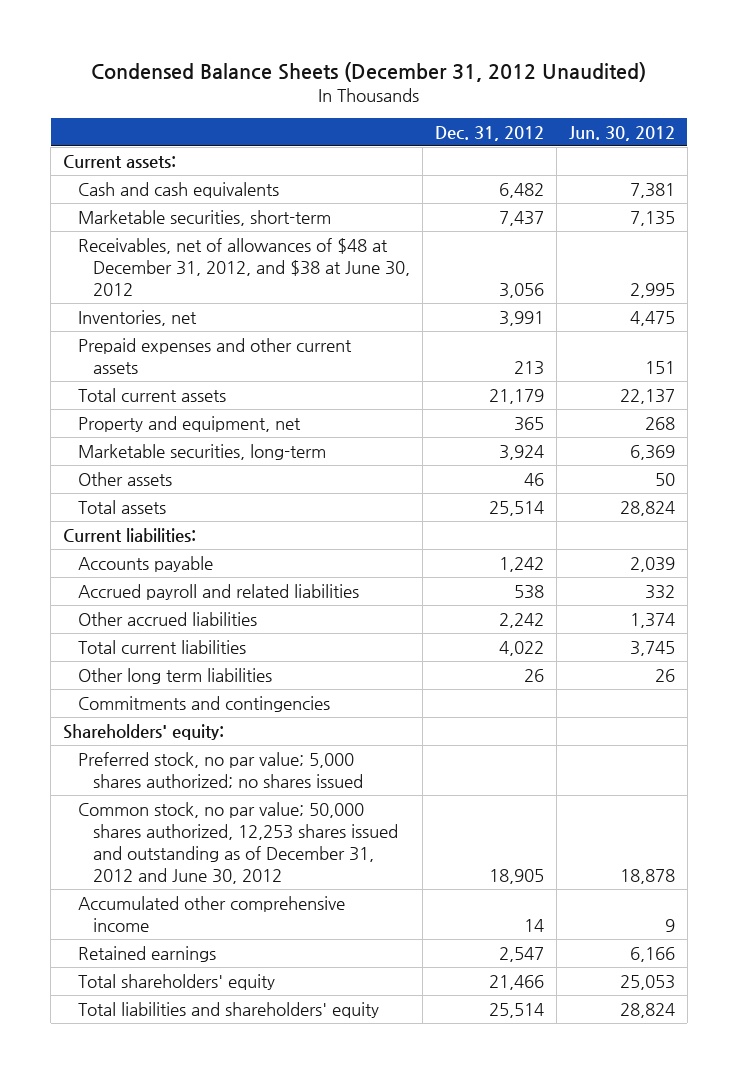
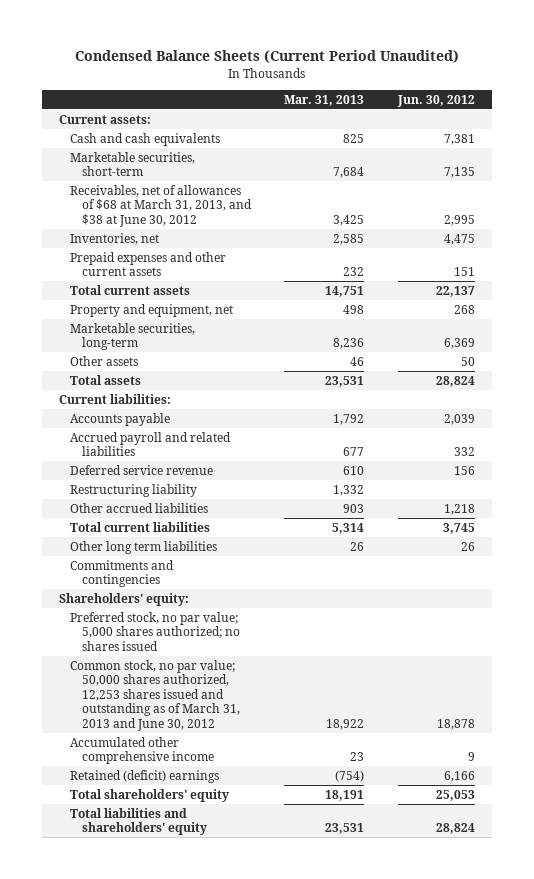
- Condensed Balance Sheets (December 31, 2012 Unaudited)
+ Condensed Balance Sheets (Current Period Unaudited)
- | Dec. 31, 2012 | Jun. 30, 2012
+ | Mar. 31, 2013 | Jun. 30, 2012
- Receivables, net of allowances of $48 at December 31, 2012, and $38 at June 30, 2012 | 3,056 | 2,995
+ Receivables, net of allowances of $68 at March 31, 2013, and $38 at June 30, 2012 | 3,425 | 2,995
- Other accrued liabilities | 2,242 | 1,374
+ Deferred service revenue | 610 | 156
+ Restructuring liability | 1,332 |
+ Other accrued liabilities | 903 | 1,218
- Common stock, no par value; 50,000 shares authorized, 12,253 shares issued and outstanding as of December 31, 2012 and June 30, 2012 | 18,905 | 18,878
+ Common stock, no par value; 50,000 shares authorized, 12,253 shares issued and outstanding as of March 31, 2013 and June 30, 2012 | 18,922 | 18,878
- Retained earnings | 2,547 | 6,166
+ Retained (deficit) earnings | (754) | 6,166

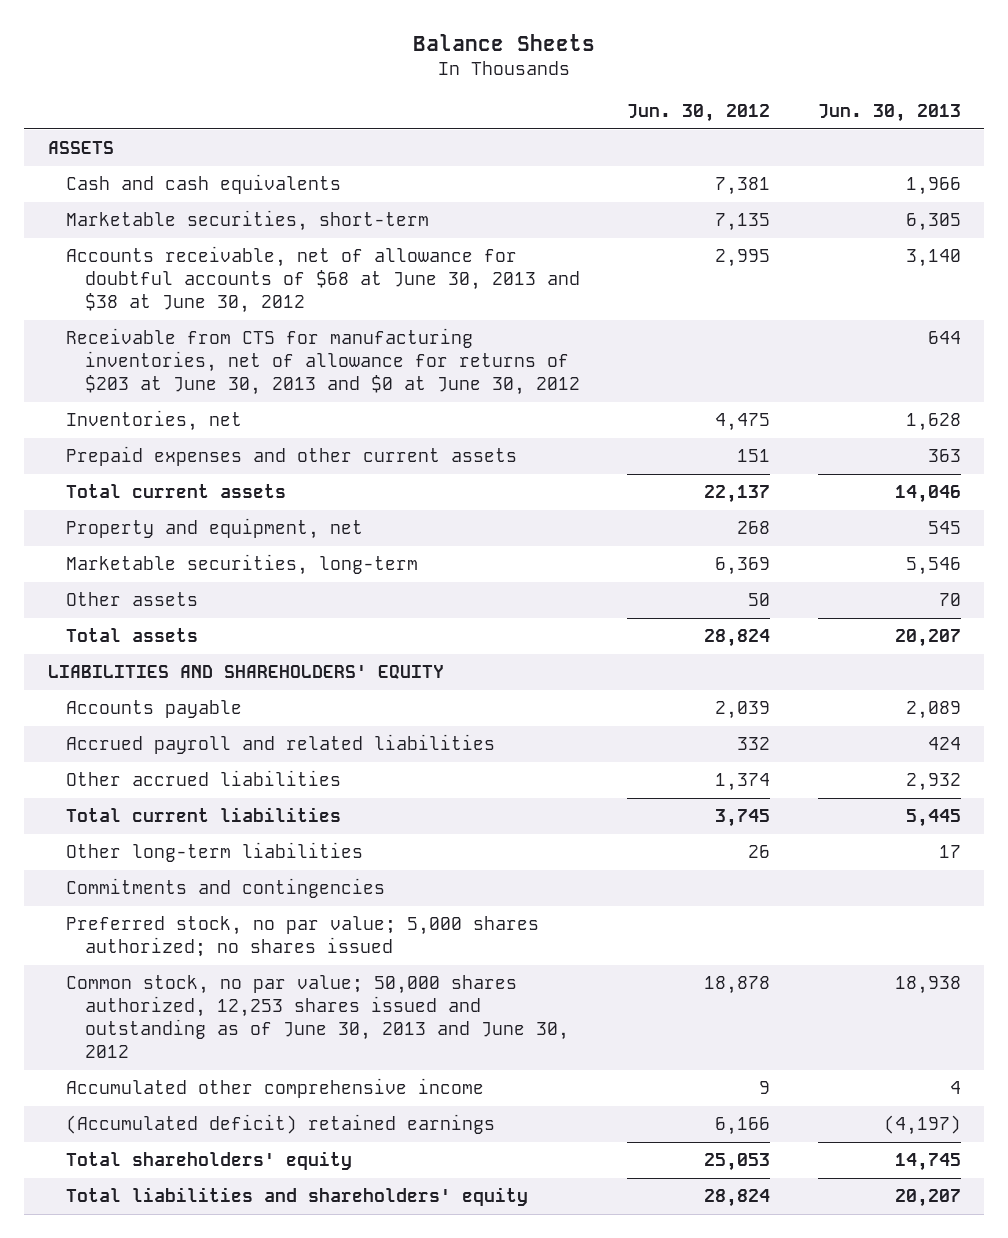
- Condensed Balance Sheets (Current Period Unaudited)
+ Balance Sheets
- | Mar. 31, 2013 | Jun. 30, 2012
+ | Jun. 30, 2012 | Jun. 30, 2013
- Current assets:
+ ASSETS
- Receivables, net of allowances of $68 at March 31, 2013, and $38 at June 30, 2012 | 3,425 | 2,995
+ Accounts receivable, net of allowance for doubtful accounts of $68 at June 30, 2013 and $38 at June 30, 2012 | 2,995 | 3,140
+ Receivable from CTS for manufacturing inventories, net of allowance for returns of $203 at June 30, 2013 and $0 at June 30, 2012 | | 644
- Current liabilities:
+ LIABILITIES AND SHAREHOLDERS' EQUITY
- Deferred service revenue | 610 | 156
- Restructuring liability | 1,332 |
- Other accrued liabilities | 903 | 1,218
+ Other accrued liabilities | 1,374 | 2,932
- Other long term liabilities | 26 | 26
+ Other long-term liabilities | 26 | 17
- Shareholders' equity:
- Common stock, no par value; 50,000 shares authorized, 12,253 shares issued and outstanding as of March 31, 2013 and June 30, 2012 | 18,922 | 18,878
+ Common stock, no par value; 50,000 shares authorized, 12,253 shares issued and outstanding as of June 30, 2013 and June 30, 2012 | 18,878 | 18,938
- Retained (deficit) earnings | (754) | 6,166
+ (Accumulated deficit) retained earnings | 6,166 | (4,197)

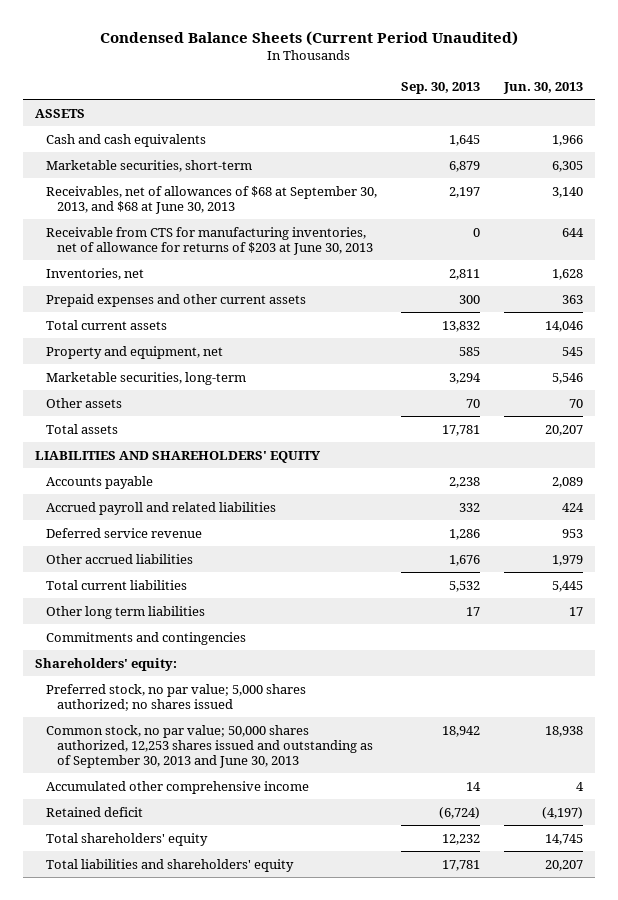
- Balance Sheets
+ Condensed Balance Sheets (Current Period Unaudited)
- | Jun. 30, 2012 | Jun. 30, 2013
+ | Sep. 30, 2013 | Jun. 30, 2013
- Accounts receivable, net of allowance for doubtful accounts of $68 at June 30, 2013 and $38 at June 30, 2012 | 2,995 | 3,140
- Receivable from CTS for manufacturing inventories, net of allowance for returns of $203 at June 30, 2013 and $0 at June 30, 2012 | | 644
+ Receivables, net of allowances of $68 at September 30, 2013, and $68 at June 30, 2013 | 2,197 | 3,140
+ Receivable from CTS for manufacturing inventories, net of allowance for returns of $203 at June 30, 2013 | 0 | 644
- Other accrued liabilities | 1,374 | 2,932
+ Deferred service revenue | 1,286 | 953
+ Other accrued liabilities | 1,676 | 1,979
- Other long-term liabilities | 26 | 17
+ Other long term liabilities | 17 | 17
+ Shareholders' equity:
- Common stock, no par value; 50,000 shares authorized, 12,253 shares issued and outstanding as of June 30, 2013 and June 30, 2012 | 18,878 | 18,938
+ Common stock, no par value; 50,000 shares authorized, 12,253 shares issued and outstanding as of September 30, 2013 and June 30, 2013 | 18,942 | 18,938
- (Accumulated deficit) retained earnings | 6,166 | (4,197)
+ Retained deficit | (6,724) | (4,197)

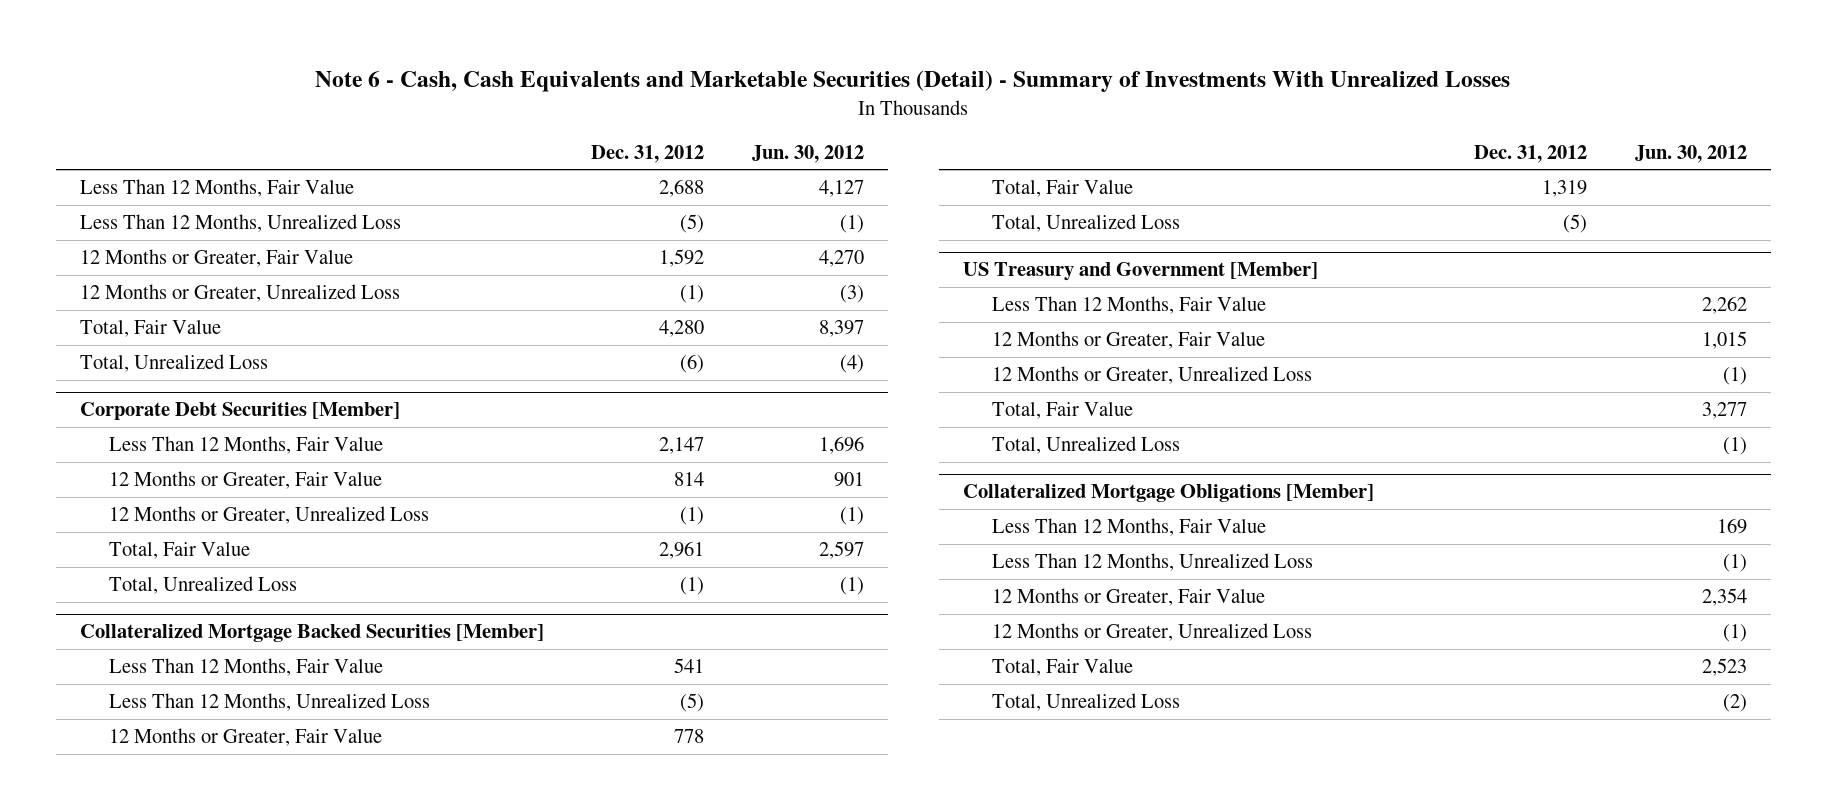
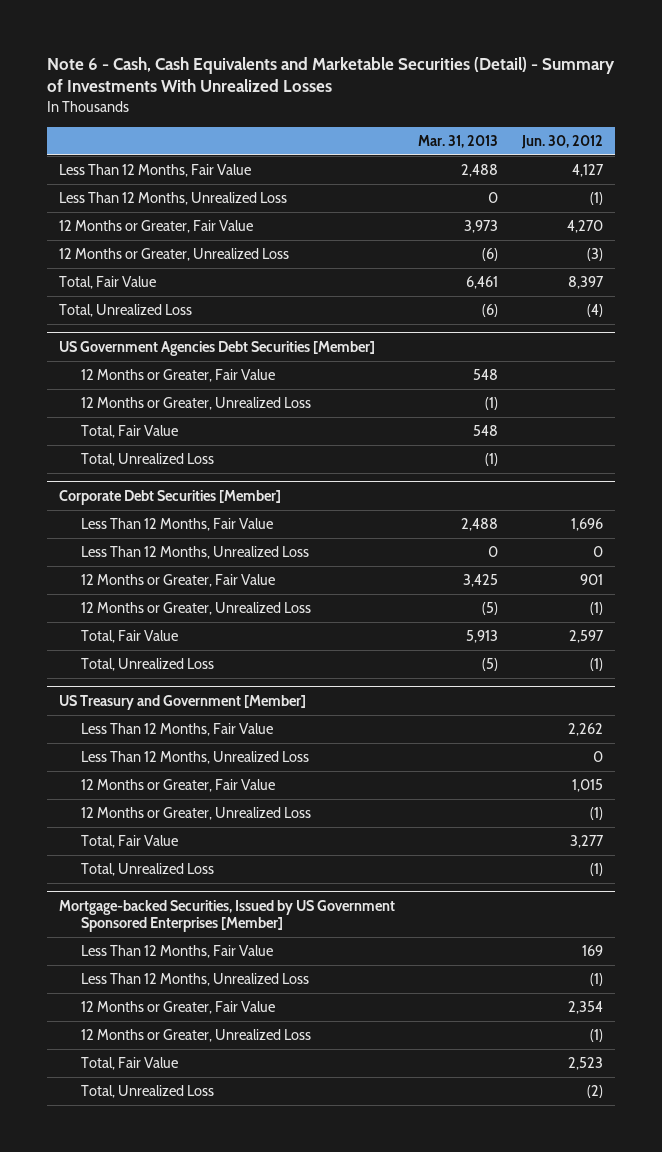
- | Dec. 31, 2012 | Jun. 30, 2012
+ | Mar. 31, 2013 | Jun. 30, 2012
+ US Government Agencies Debt Securities [Member]
+ 12 Months or Greater, Fair Value | 548 |
+ 12 Months or Greater, Unrealized Loss | (1) |
+ Total, Fair Value | 548 |
+ Total, Unrealized Loss | (1) |
@ Corporate Debt Securities [Member]
+ Less Than 12 Months, Unrealized Loss | 0 | 0
- Collateralized Mortgage Backed Securities [Member]
- Less Than 12 Months, Fair Value | 541 |
- Less Than 12 Months, Unrealized Loss | (5) |
- 12 Months or Greater, Fair Value | 778 |
- Total, Fair Value | 1,319 |
- Total, Unrealized Loss | (5) |
@ US Treasury and Government [Member]
+ Less Than 12 Months, Unrealized Loss | | 0
- Collateralized Mortgage Obligations [Member]
+ Mortgage-backed Securities, Issued by US Government Sponsored Enterprises [Member]

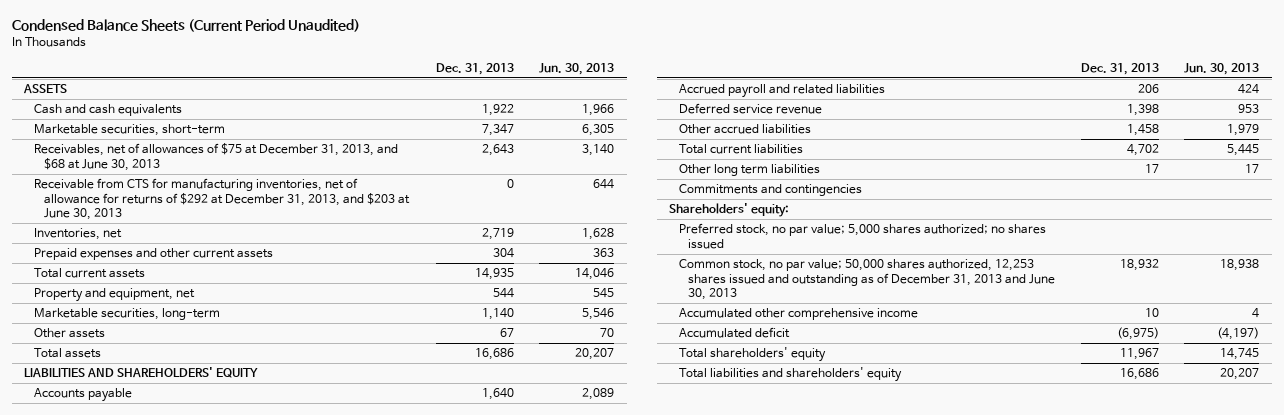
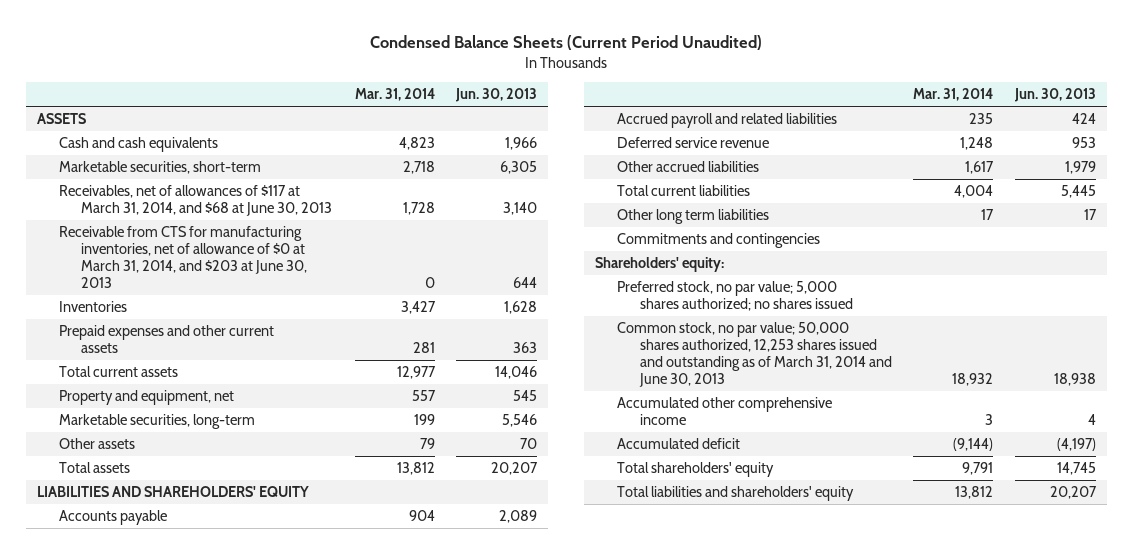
- | Dec. 31, 2013 | Jun. 30, 2013
+ | Mar. 31, 2014 | Jun. 30, 2013
- Receivables, net of allowances of $75 at December 31, 2013, and $68 at June 30, 2013 | 2,643 | 3,140
- Receivable from CTS for manufacturing inventories, net of allowance for returns of $292 at December 31, 2013, and $203 at June 30, 2013 | 0 | 644
- Inventories, net | 2,719 | 1,628
+ Receivables, net of allowances of $117 at March 31, 2014, and $68 at June 30, 2013 | 1,728 | 3,140
+ Receivable from CTS for manufacturing inventories, net of allowance of $0 at March 31, 2014, and $203 at June 30, 2013 | 0 | 644
+ Inventories | 3,427 | 1,628
- Common stock, no par value; 50,000 shares authorized, 12,253 shares issued and outstanding as of December 31, 2013 and June 30, 2013 | 18,932 | 18,938
+ Common stock, no par value; 50,000 shares authorized, 12,253 shares issued and outstanding as of March 31, 2014 and June 30, 2013 | 18,932 | 18,938

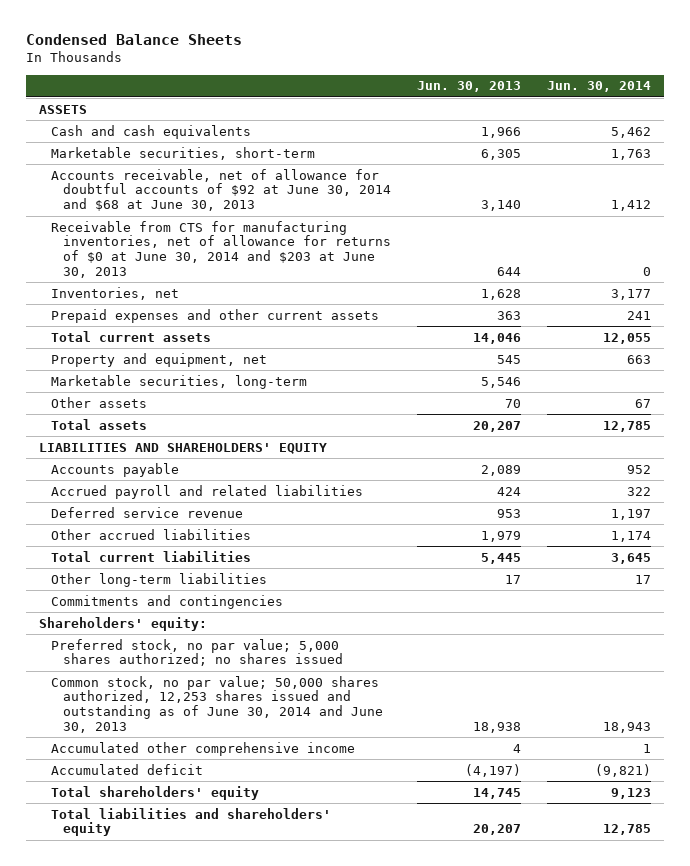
- Condensed Balance Sheets (Current Period Unaudited)
+ Condensed Balance Sheets
- | Mar. 31, 2014 | Jun. 30, 2013
+ | Jun. 30, 2013 | Jun. 30, 2014
- Receivables, net of allowances of $117 at March 31, 2014, and $68 at June 30, 2013 | 1,728 | 3,140
- Receivable from CTS for manufacturing inventories, net of allowance of $0 at March 31, 2014, and $203 at June 30, 2013 | 0 | 644
- Inventories | 3,427 | 1,628
+ Accounts receivable, net of allowance for doubtful accounts of $92 at June 30, 2014 and $68 at June 30, 2013 | 3,140 | 1,412
+ Receivable from CTS for manufacturing inventories, net of allowance for returns of $0 at June 30, 2014 and $203 at June 30, 2013 | 644 | 0
+ Inventories, net | 1,628 | 3,177
- Other long term liabilities | 17 | 17
+ Other long-term liabilities | 17 | 17
- Common stock, no par value; 50,000 shares authorized, 12,253 shares issued and outstanding as of March 31, 2014 and June 30, 2013 | 18,932 | 18,938
+ Common stock, no par value; 50,000 shares authorized, 12,253 shares issued and outstanding as of June 30, 2014 and June 30, 2013 | 18,938 | 18,943

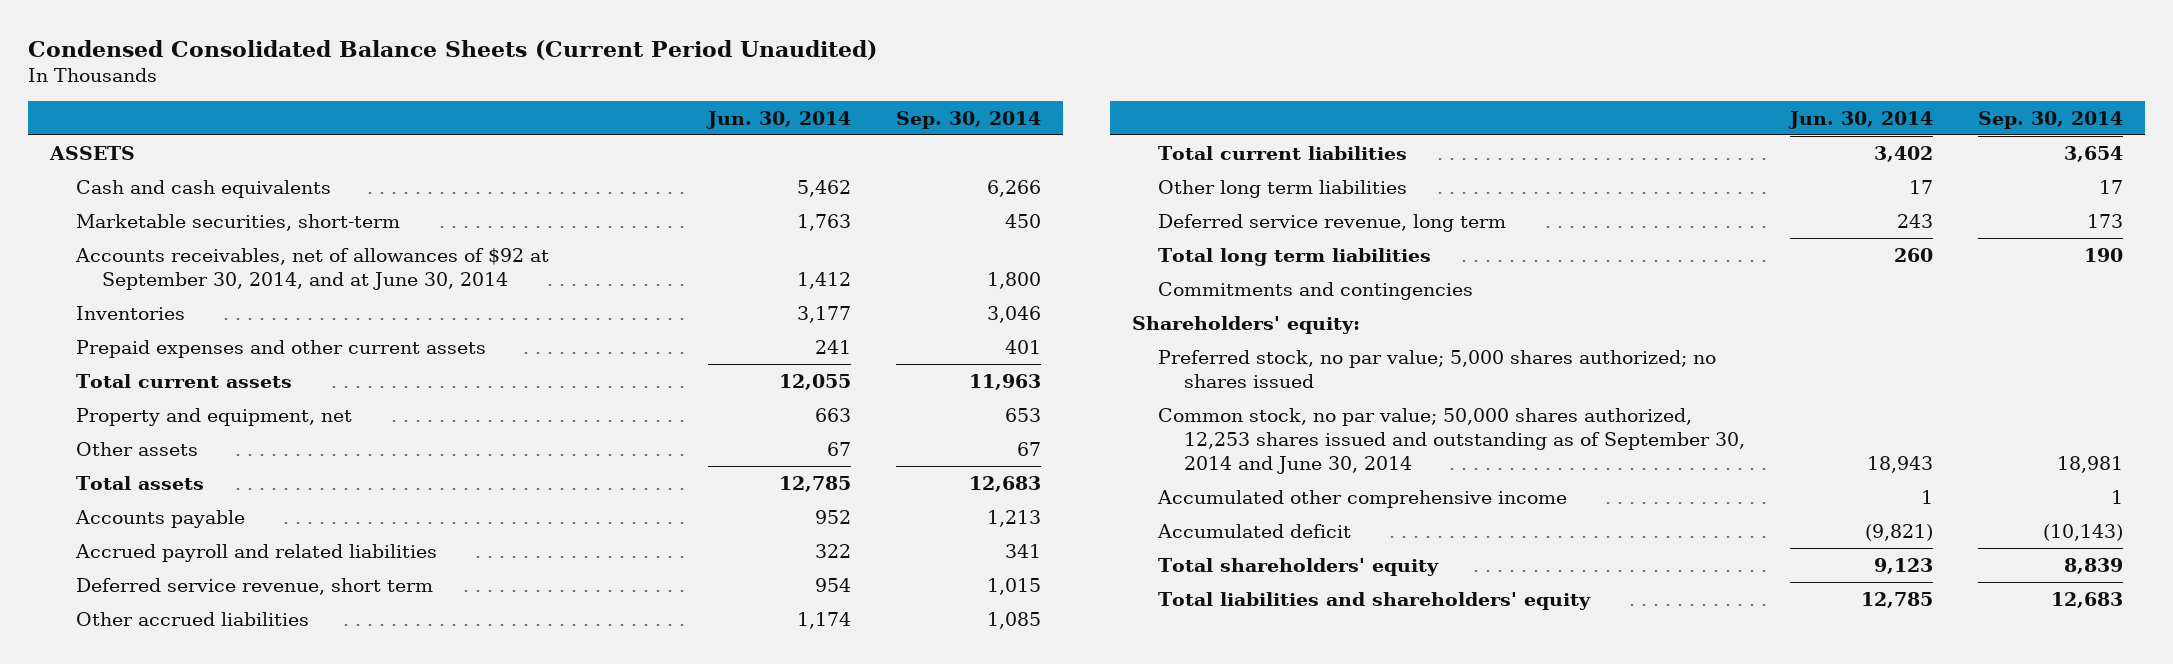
- Condensed Balance Sheets
+ Condensed Consolidated Balance Sheets (Current Period Unaudited)
- | Jun. 30, 2013 | Jun. 30, 2014
+ | Jun. 30, 2014 | Sep. 30, 2014
- Accounts receivable, net of allowance for doubtful accounts of $92 at June 30, 2014 and $68 at June 30, 2013 | 3,140 | 1,412
- Receivable from CTS for manufacturing inventories, net of allowance for returns of $0 at June 30, 2014 and $203 at June 30, 2013 | 644 | 0
- Inventories, net | 1,628 | 3,177
+ Accounts receivables, net of allowances of $92 at September 30, 2014, and at June 30, 2014 | 1,412 | 1,800
+ Inventories | 3,177 | 3,046
- Marketable securities, long-term | 5,546 |
- LIABILITIES AND SHAREHOLDERS' EQUITY
- Deferred service revenue | 953 | 1,197
+ Deferred service revenue, short term | 954 | 1,015
- Total current liabilities | 5,445 | 3,645
- Other long-term liabilities | 17 | 17
+ Total current liabilities | 3,402 | 3,654
+ Other long term liabilities | 17 | 17
+ Deferred service revenue, long term | 243 | 173
+ Total long term liabilities | 260 | 190
- Common stock, no par value; 50,000 shares authorized, 12,253 shares issued and outstanding as of June 30, 2014 and June 30, 2013 | 18,938 | 18,943
+ Common stock, no par value; 50,000 shares authorized, 12,253 shares issued and outstanding as of September 30, 2014 and June 30, 2014 | 18,943 | 18,981

